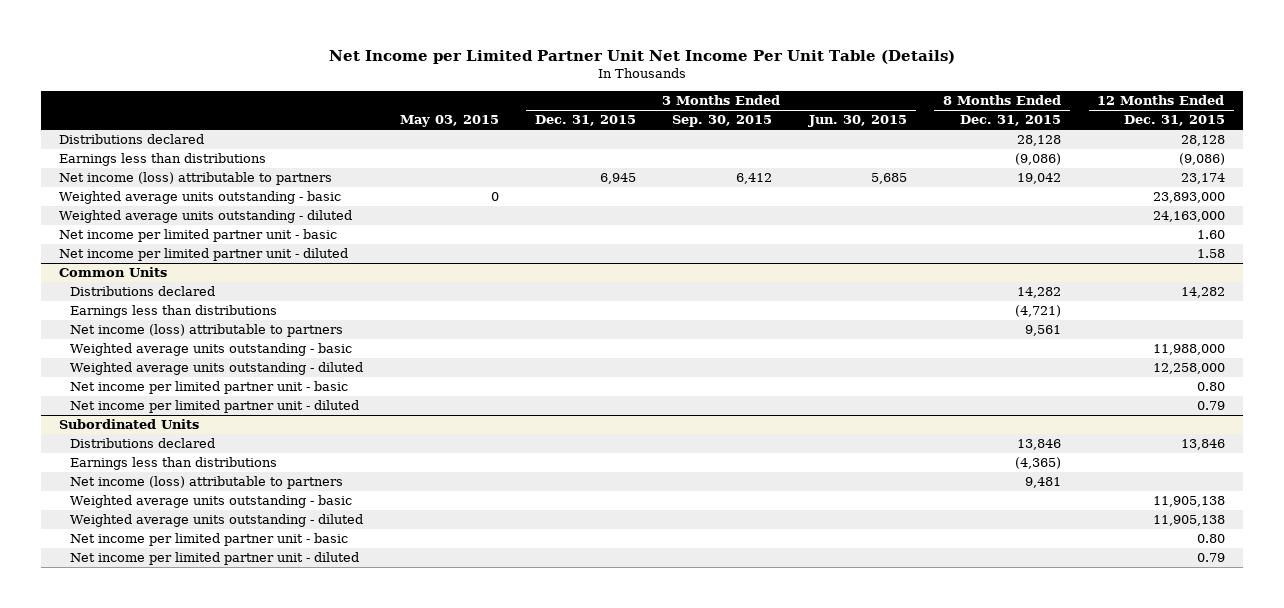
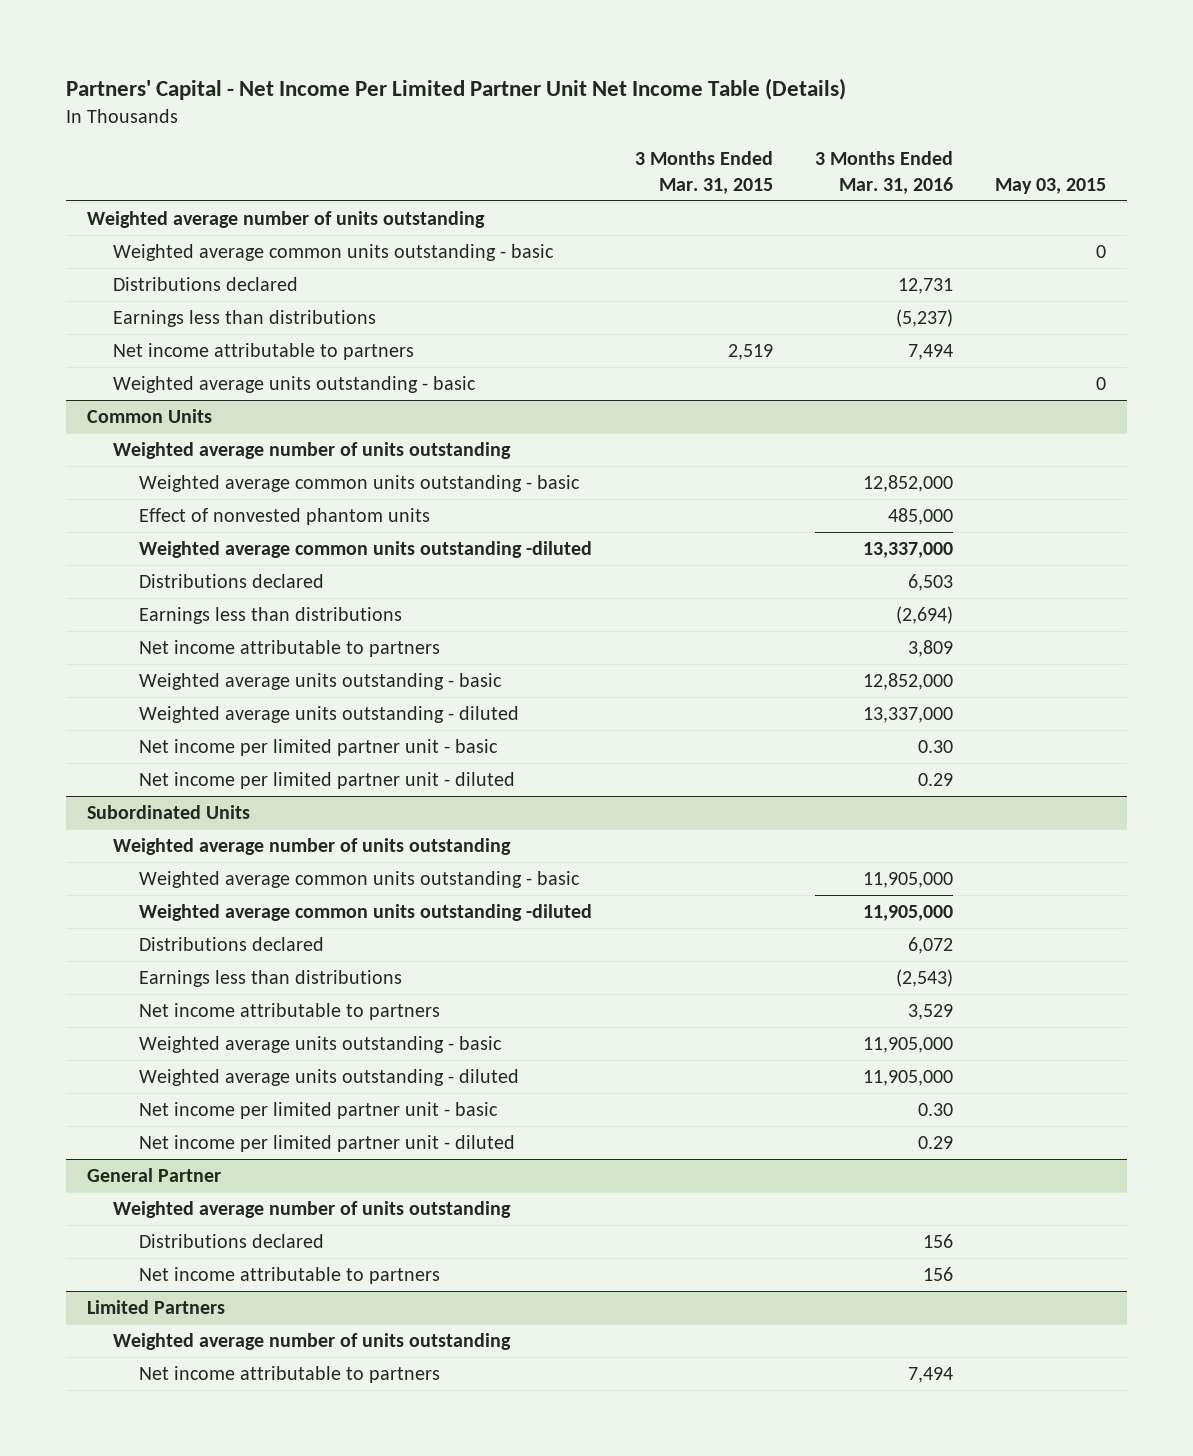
- Net Income per Limited Partner Unit Net Income Per Unit Table (Details)
+ Partners' Capital - Net Income Per Limited Partner Unit Net Income Table (Details)
- | May 03, 2015 | 3 Months Ended Dec. 31, 2015 | 3 Months Ended Sep. 30, 2015 | 3 Months Ended Jun. 30, 2015 | 8 Months Ended Dec. 31, 2015 | 12 Months Ended Dec. 31, 2015
+ | 3 Months Ended Mar. 31, 2015 | 3 Months Ended Mar. 31, 2016 | May 03, 2015
+ Weighted average number of units outstanding
+ Weighted average common units outstanding - basic | | | 0
- Net income (loss) attributable to partners | | 6,945 | 6,412 | 5,685 | 19,042 | 23,174
+ Net income attributable to partners | 2,519 | 7,494 |
- Weighted average units outstanding - diluted | | | | | | 24,163,000
- Net income per limited partner unit - basic | | | | | | 1.60
- Net income per limited partner unit - diluted | | | | | | 1.58
@ Common Units
+ Weighted average number of units outstanding
+ Weighted average common units outstanding - basic | | 12,852,000 |
+ Effect of nonvested phantom units | | 485,000 |
+ Weighted average common units outstanding -diluted | | 13,337,000 |
- Net income (loss) attributable to partners | | | | | 9,561 |
+ Net income attributable to partners | | 3,809 |
@ Subordinated Units
+ Weighted average number of units outstanding
+ Weighted average common units outstanding - basic | | 11,905,000 |
+ Weighted average common units outstanding -diluted | | 11,905,000 |
- Net income (loss) attributable to partners | | | | | 9,481 |
+ Net income attributable to partners | | 3,529 |
+ General Partner
+ Weighted average number of units outstanding
+ Distributions declared | | 156 |
+ Net income attributable to partners | | 156 |
+ Limited Partners
+ Weighted average number of units outstanding
+ Net income attributable to partners | | 7,494 |

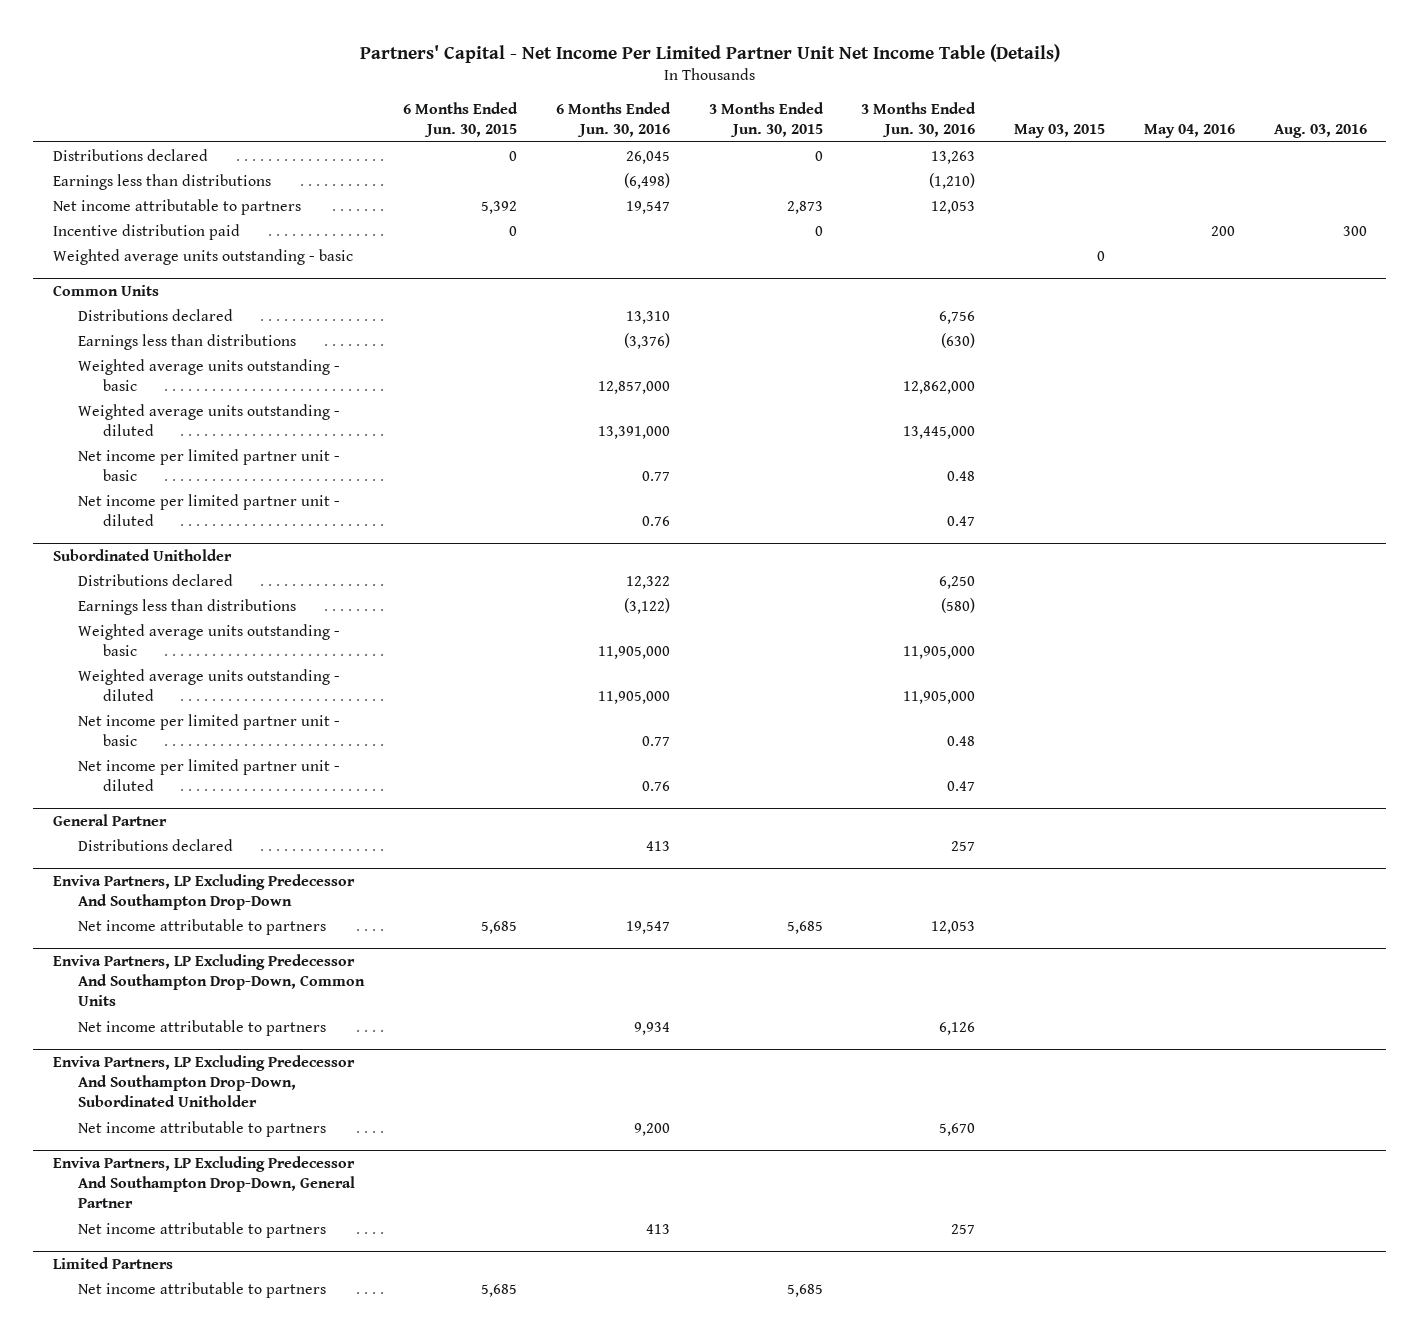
- | 3 Months Ended Mar. 31, 2015 | 3 Months Ended Mar. 31, 2016 | May 03, 2015
+ | 6 Months Ended Jun. 30, 2015 | 6 Months Ended Jun. 30, 2016 | 3 Months Ended Jun. 30, 2015 | 3 Months Ended Jun. 30, 2016 | May 03, 2015 | May 04, 2016 | Aug. 03, 2016
- Weighted average number of units outstanding
- Weighted average common units outstanding - basic | | | 0
+ Incentive distribution paid | 0 | | 0 | | | 200 | 300
@ Common Units
- Weighted average number of units outstanding
- Weighted average common units outstanding - basic | | 12,852,000 |
- Effect of nonvested phantom units | | 485,000 |
- Weighted average common units outstanding -diluted | | 13,337,000 |
- Net income attributable to partners | | 3,809 |
- Subordinated Units
- Weighted average number of units outstanding
- Weighted average common units outstanding - basic | | 11,905,000 |
- Weighted average common units outstanding -diluted | | 11,905,000 |
+ Subordinated Unitholder
- Net income attributable to partners | | 3,529 |
@ General Partner
- Weighted average number of units outstanding
- Net income attributable to partners | | 156 |
+ Enviva Partners, LP Excluding Predecessor And Southampton Drop-Down
+ Net income attributable to partners | 5,685 | 19,547 | 5,685 | 12,053 | | |
+ Enviva Partners, LP Excluding Predecessor And Southampton Drop-Down, Common Units
+ Net income attributable to partners | | 9,934 | | 6,126 | | |
+ Enviva Partners, LP Excluding Predecessor And Southampton Drop-Down, Subordinated Unitholder
+ Net income attributable to partners | | 9,200 | | 5,670 | | |
+ Enviva Partners, LP Excluding Predecessor And Southampton Drop-Down, General Partner
+ Net income attributable to partners | | 413 | | 257 | | |
@ Limited Partners
- Weighted average number of units outstanding

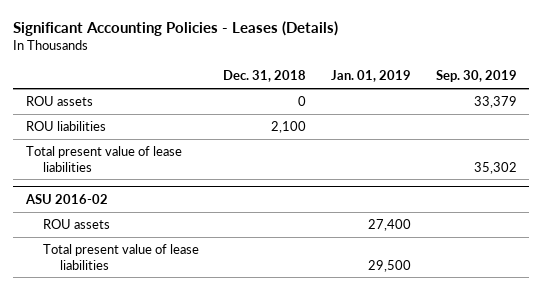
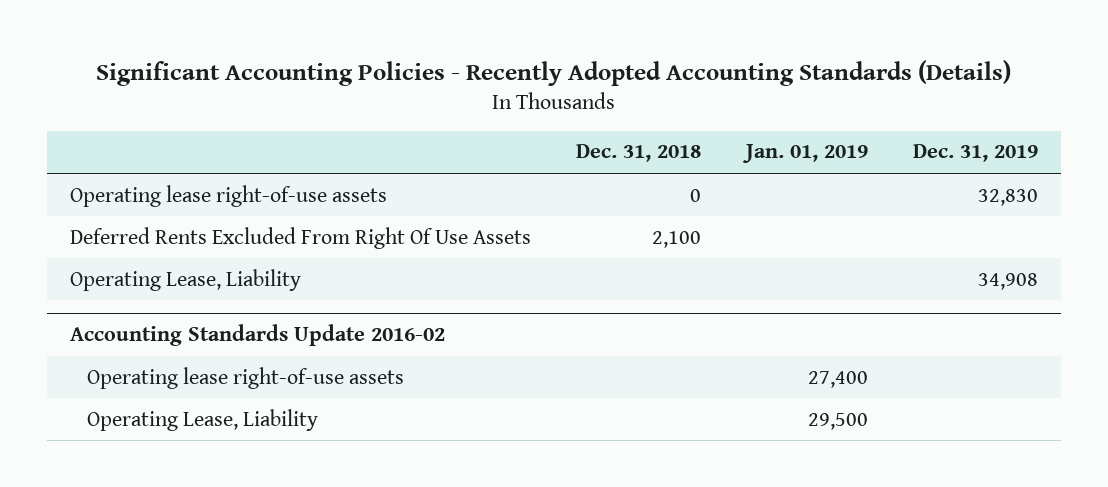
- Significant Accounting Policies - Leases (Details)
+ Significant Accounting Policies - Recently Adopted Accounting Standards (Details)
- | Dec. 31, 2018 | Jan. 01, 2019 | Sep. 30, 2019
+ | Dec. 31, 2018 | Jan. 01, 2019 | Dec. 31, 2019
- ROU assets | 0 | | 33,379
- ROU liabilities | 2,100 | |
- Total present value of lease liabilities | | | 35,302
- ASU 2016-02
- ROU assets | | 27,400 |
- Total present value of lease liabilities | | 29,500 |
+ Operating lease right-of-use assets | 0 | | 32,830
+ Deferred Rents Excluded From Right Of Use Assets | 2,100 | |
+ Operating Lease, Liability | | | 34,908
+ Accounting Standards Update 2016-02
+ Operating lease right-of-use assets | | 27,400 |
+ Operating Lease, Liability | | 29,500 |

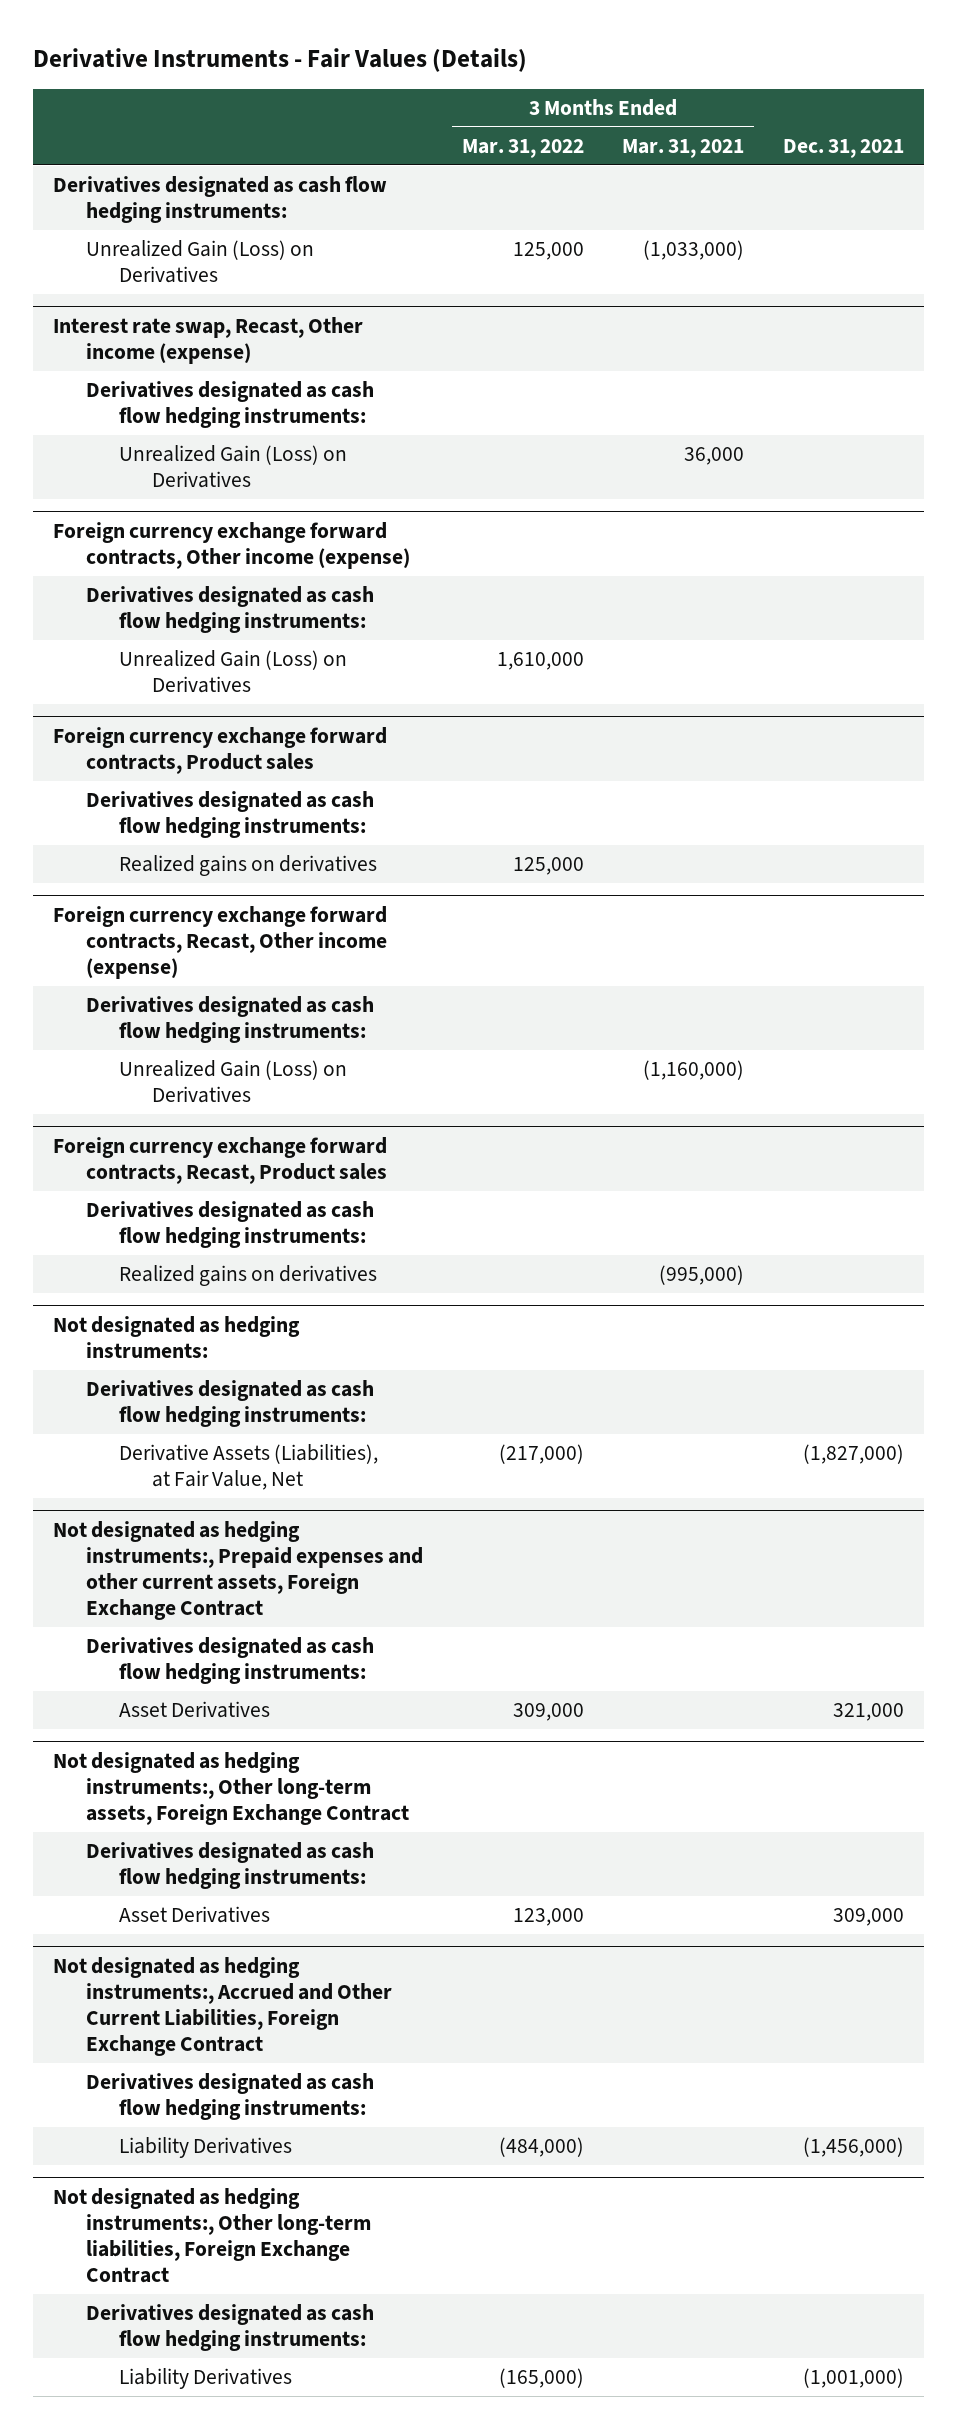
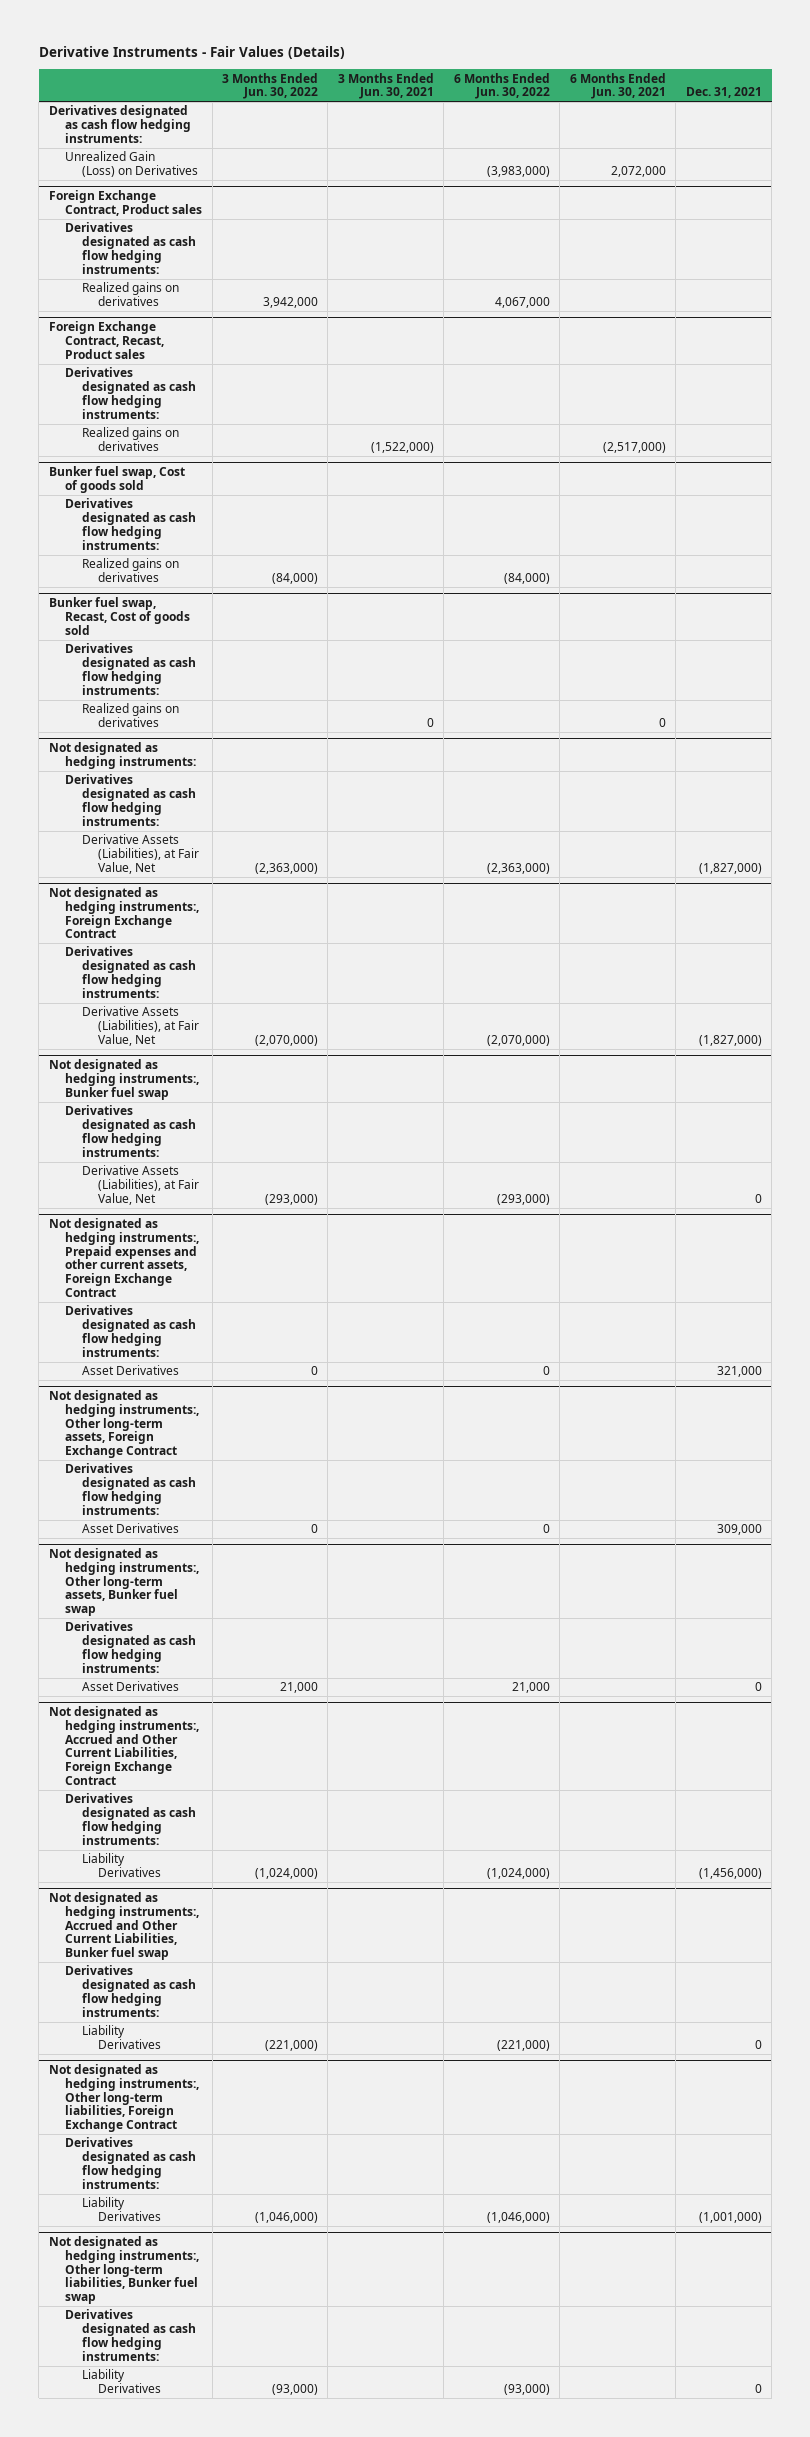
- | 3 Months Ended Mar. 31, 2022 | 3 Months Ended Mar. 31, 2021 | Dec. 31, 2021
+ | 3 Months Ended Jun. 30, 2022 | 3 Months Ended Jun. 30, 2021 | 6 Months Ended Jun. 30, 2022 | 6 Months Ended Jun. 30, 2021 | Dec. 31, 2021
- Interest rate swap, Recast, Other income (expense)
- Derivatives designated as cash flow hedging instruments:
- Unrealized Gain (Loss) on Derivatives | | 36,000 |
- Foreign currency exchange forward contracts, Other income (expense)
- Derivatives designated as cash flow hedging instruments:
- Unrealized Gain (Loss) on Derivatives | 1,610,000 | |
- Foreign currency exchange forward contracts, Product sales
+ Foreign Exchange Contract, Product sales
- Foreign currency exchange forward contracts, Recast, Other income (expense)
- Derivatives designated as cash flow hedging instruments:
- Unrealized Gain (Loss) on Derivatives | | (1,160,000) |
- Foreign currency exchange forward contracts, Recast, Product sales
+ Foreign Exchange Contract, Recast, Product sales
+ Bunker fuel swap, Cost of goods sold
+ Derivatives designated as cash flow hedging instruments:
+ Realized gains on derivatives | (84,000) | | (84,000) | |
+ Bunker fuel swap, Recast, Cost of goods sold
+ Derivatives designated as cash flow hedging instruments:
+ Realized gains on derivatives | | 0 | | 0 |
+ Not designated as hedging instruments:, Foreign Exchange Contract
+ Derivatives designated as cash flow hedging instruments:
+ Derivative Assets (Liabilities), at Fair Value, Net | (2,070,000) | | (2,070,000) | | (1,827,000)
+ Not designated as hedging instruments:, Bunker fuel swap
+ Derivatives designated as cash flow hedging instruments:
+ Derivative Assets (Liabilities), at Fair Value, Net | (293,000) | | (293,000) | | 0
+ Not designated as hedging instruments:, Other long-term assets, Bunker fuel swap
+ Derivatives designated as cash flow hedging instruments:
+ Asset Derivatives | 21,000 | | 21,000 | | 0
+ Not designated as hedging instruments:, Accrued and Other Current Liabilities, Bunker fuel swap
+ Derivatives designated as cash flow hedging instruments:
+ Liability Derivatives | (221,000) | | (221,000) | | 0
+ Not designated as hedging instruments:, Other long-term liabilities, Bunker fuel swap
+ Derivatives designated as cash flow hedging instruments:
+ Liability Derivatives | (93,000) | | (93,000) | | 0

